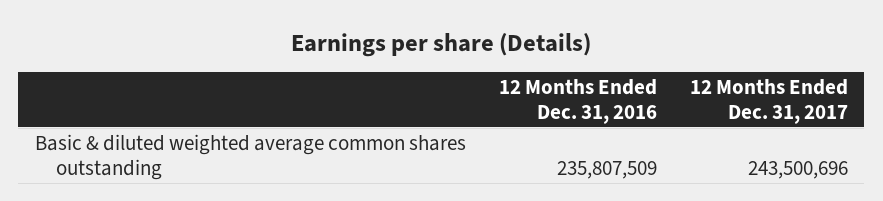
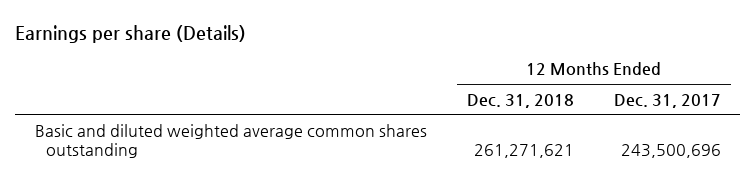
- | 12 Months Ended Dec. 31, 2016 | 12 Months Ended Dec. 31, 2017
+ | 12 Months Ended Dec. 31, 2018 | 12 Months Ended Dec. 31, 2017
- Basic & diluted weighted average common shares outstanding | 235,807,509 | 243,500,696
+ Basic and diluted weighted average common shares outstanding | 261,271,621 | 243,500,696

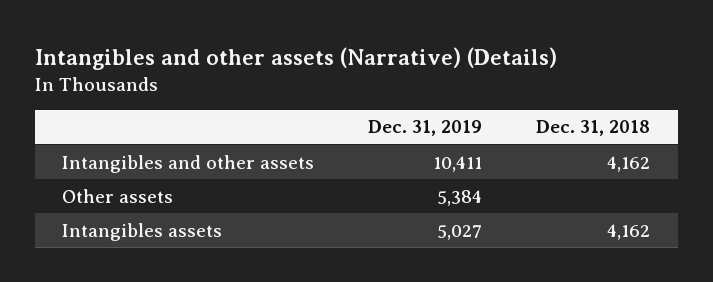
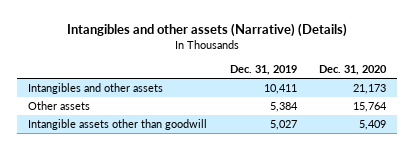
- | Dec. 31, 2019 | Dec. 31, 2018
+ | Dec. 31, 2019 | Dec. 31, 2020
- Intangibles assets | 5,027 | 4,162
+ Intangible assets other than goodwill | 5,027 | 5,409

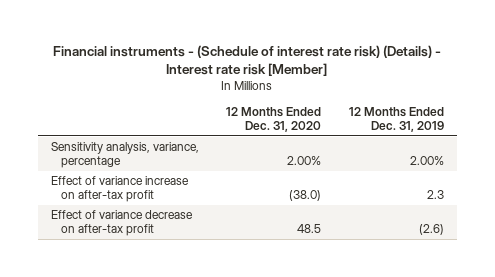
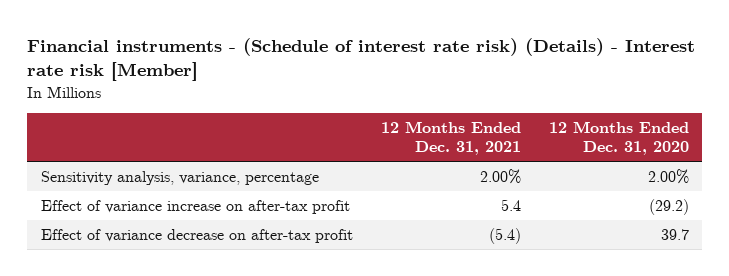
- | 12 Months Ended Dec. 31, 2020 | 12 Months Ended Dec. 31, 2019
+ | 12 Months Ended Dec. 31, 2021 | 12 Months Ended Dec. 31, 2020
- Effect of variance increase on after-tax profit | (38.0) | 2.3
- Effect of variance decrease on after-tax profit | 48.5 | (2.6)
+ Effect of variance increase on after-tax profit | 5.4 | (29.2)
+ Effect of variance decrease on after-tax profit | (5.4) | 39.7

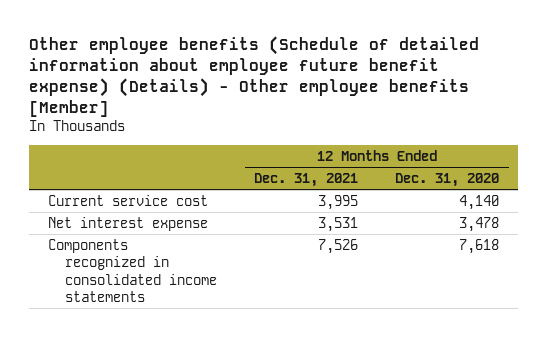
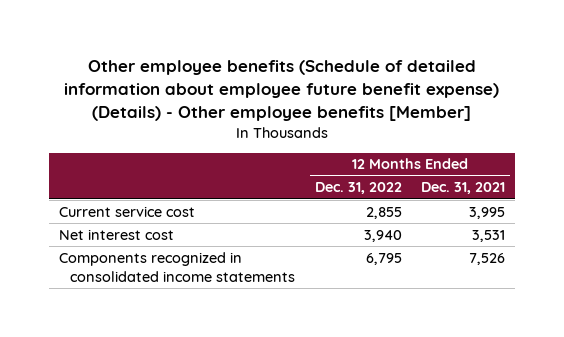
- | 12 Months Ended Dec. 31, 2021 | 12 Months Ended Dec. 31, 2020
+ | 12 Months Ended Dec. 31, 2022 | 12 Months Ended Dec. 31, 2021
- Net interest expense | 3,531 | 3,478
+ Net interest cost | 3,940 | 3,531

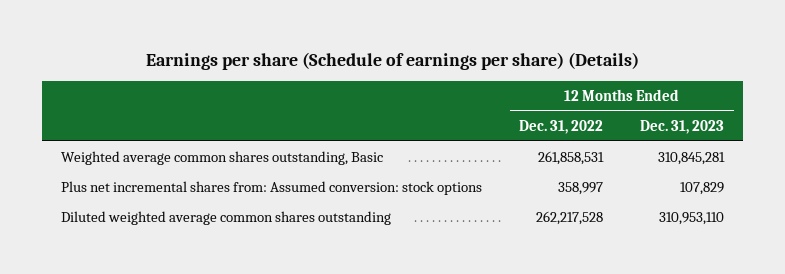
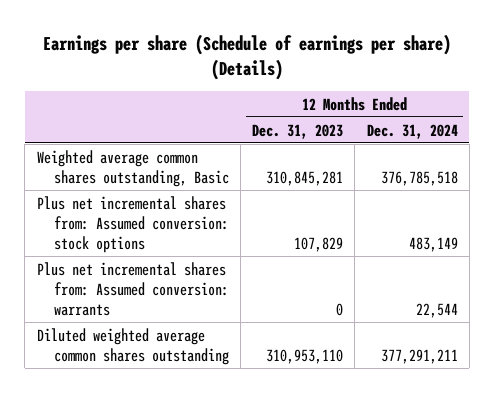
- | 12 Months Ended Dec. 31, 2022 | 12 Months Ended Dec. 31, 2023
+ | 12 Months Ended Dec. 31, 2023 | 12 Months Ended Dec. 31, 2024
+ Plus net incremental shares from: Assumed conversion: warrants | 0 | 22,544

